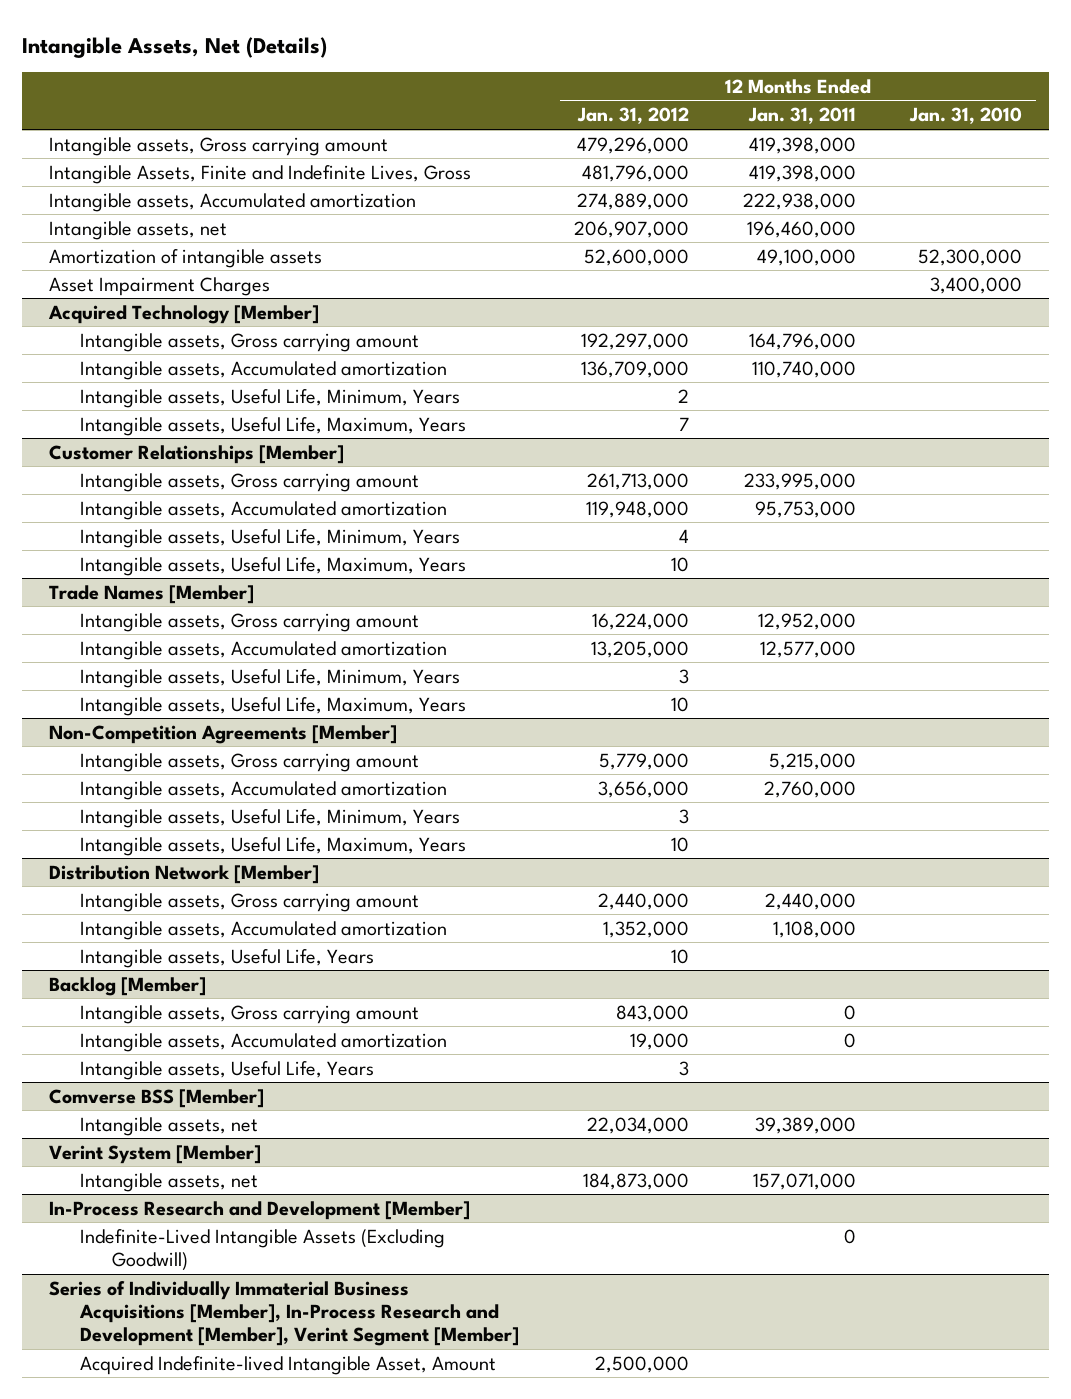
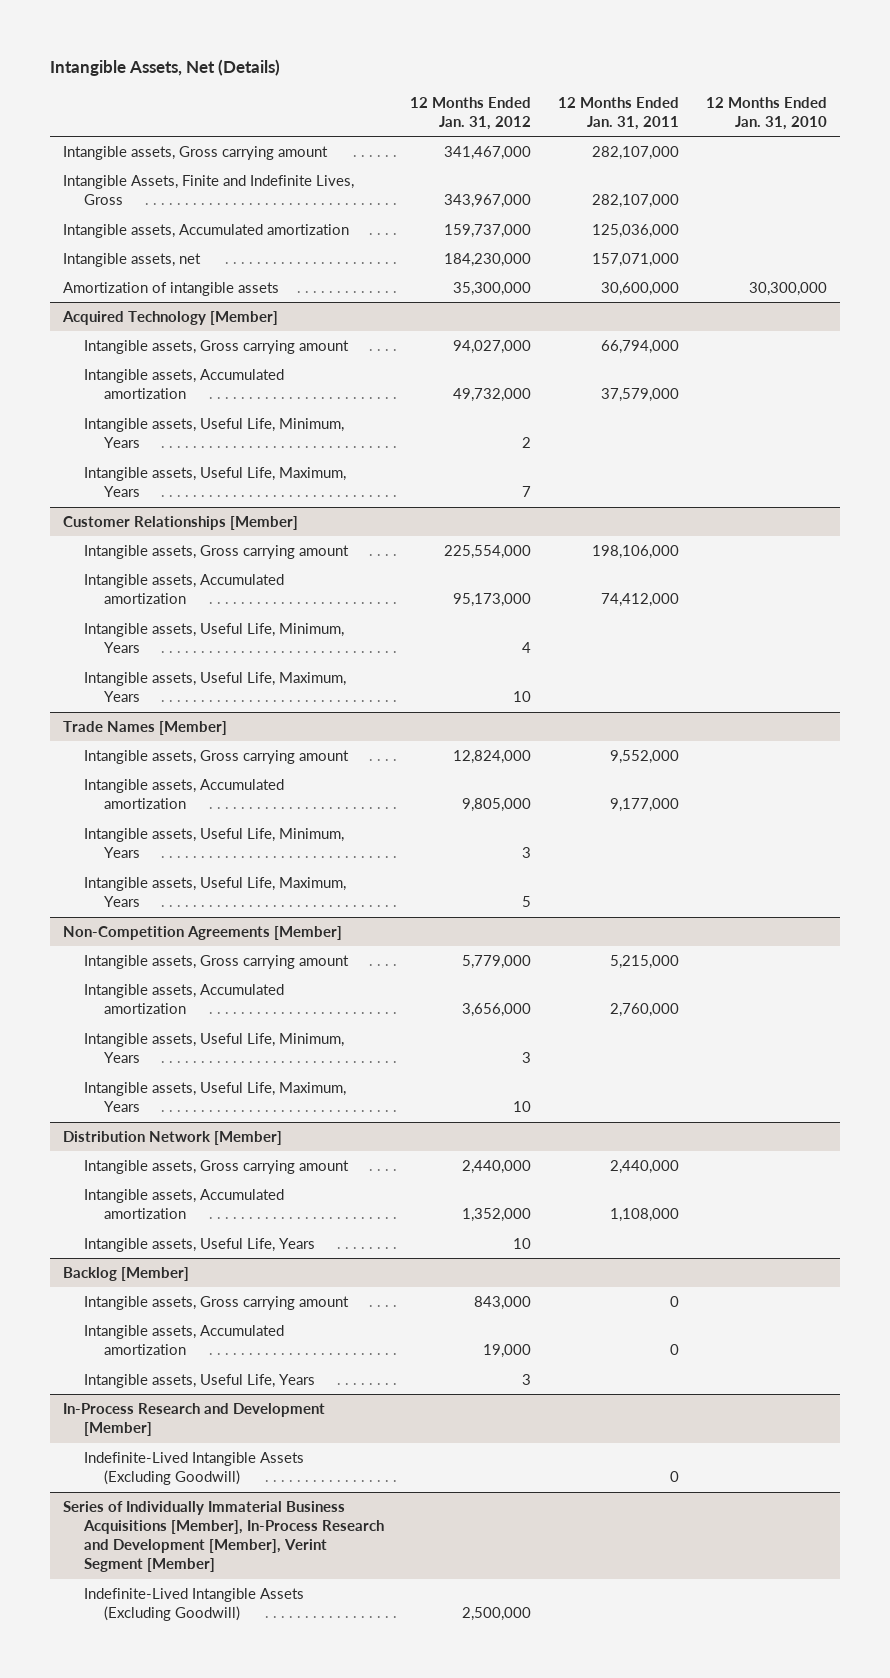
- Intangible assets, Gross carrying amount | 479,296,000 | 419,398,000 |
- Intangible Assets, Finite and Indefinite Lives, Gross | 481,796,000 | 419,398,000 |
- Intangible assets, Accumulated amortization | 274,889,000 | 222,938,000 |
- Intangible assets, net | 206,907,000 | 196,460,000 |
- Amortization of intangible assets | 52,600,000 | 49,100,000 | 52,300,000
- Asset Impairment Charges | | | 3,400,000
+ Intangible assets, Gross carrying amount | 341,467,000 | 282,107,000 |
+ Intangible Assets, Finite and Indefinite Lives, Gross | 343,967,000 | 282,107,000 |
+ Intangible assets, Accumulated amortization | 159,737,000 | 125,036,000 |
+ Intangible assets, net | 184,230,000 | 157,071,000 |
+ Amortization of intangible assets | 35,300,000 | 30,600,000 | 30,300,000
@ Acquired Technology [Member]
- Intangible assets, Gross carrying amount | 192,297,000 | 164,796,000 |
- Intangible assets, Accumulated amortization | 136,709,000 | 110,740,000 |
+ Intangible assets, Gross carrying amount | 94,027,000 | 66,794,000 |
+ Intangible assets, Accumulated amortization | 49,732,000 | 37,579,000 |
@ Customer Relationships [Member]
- Intangible assets, Gross carrying amount | 261,713,000 | 233,995,000 |
- Intangible assets, Accumulated amortization | 119,948,000 | 95,753,000 |
+ Intangible assets, Gross carrying amount | 225,554,000 | 198,106,000 |
+ Intangible assets, Accumulated amortization | 95,173,000 | 74,412,000 |
@ Trade Names [Member]
- Intangible assets, Gross carrying amount | 16,224,000 | 12,952,000 |
- Intangible assets, Accumulated amortization | 13,205,000 | 12,577,000 |
+ Intangible assets, Gross carrying amount | 12,824,000 | 9,552,000 |
+ Intangible assets, Accumulated amortization | 9,805,000 | 9,177,000 |
- Intangible assets, Useful Life, Maximum, Years | 10 | |
+ Intangible assets, Useful Life, Maximum, Years | 5 | |
- Comverse BSS [Member]
- Intangible assets, net | 22,034,000 | 39,389,000 |
- Verint System [Member]
- Intangible assets, net | 184,873,000 | 157,071,000 |
@ Series of Individually Immaterial Business Acquisitions [Member], In-Process Research and Development [Member], Verint Segment [Member]
- Acquired Indefinite-lived Intangible Asset, Amount | 2,500,000 | |
+ Indefinite-Lived Intangible Assets (Excluding Goodwill) | 2,500,000 | |

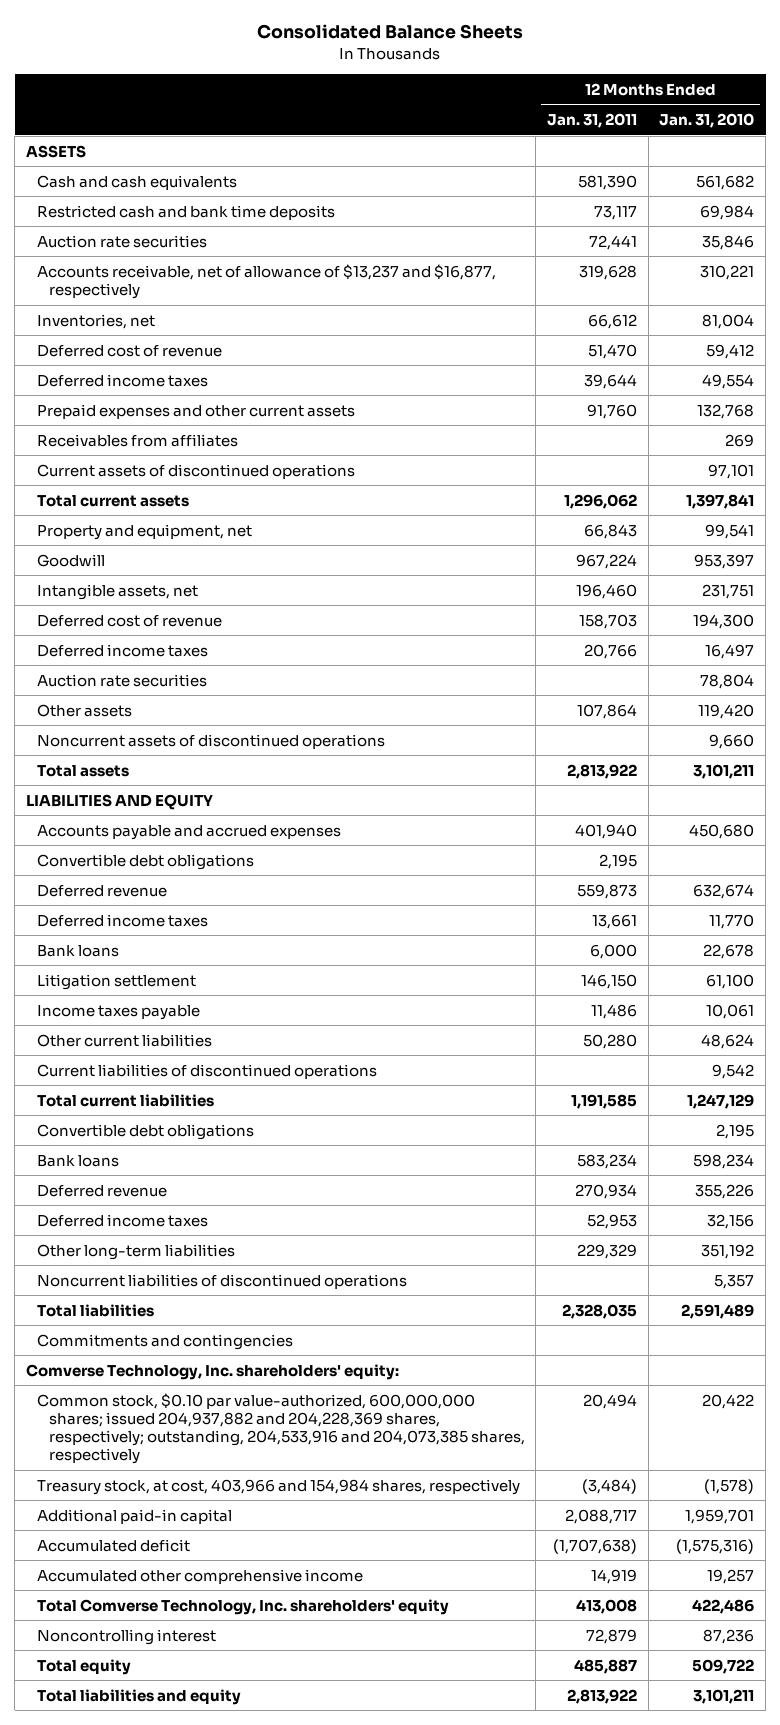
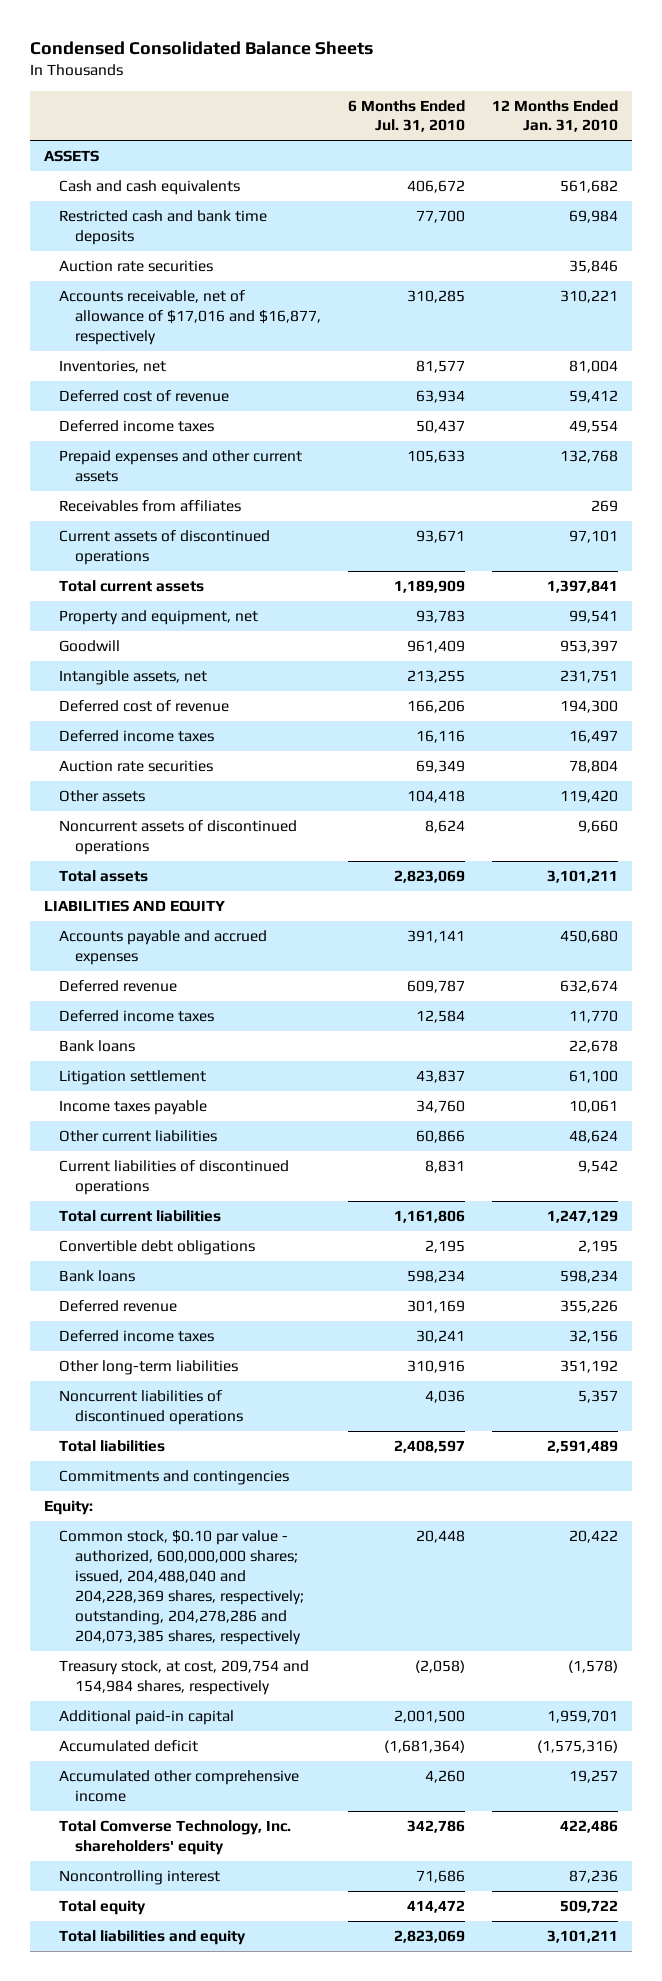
- Consolidated Balance Sheets
+ Condensed Consolidated Balance Sheets
- | 12 Months Ended Jan. 31, 2011 | 12 Months Ended Jan. 31, 2010
+ | 6 Months Ended Jul. 31, 2010 | 12 Months Ended Jan. 31, 2010
- Accounts receivable, net of allowance of $13,237 and $16,877, respectively | 319,628 | 310,221
+ Accounts receivable, net of allowance of $17,016 and $16,877, respectively | 310,285 | 310,221
- Convertible debt obligations | 2,195 |
- Comverse Technology, Inc. shareholders' equity:
- Common stock, $0.10 par value-authorized, 600,000,000 shares; issued 204,937,882 and 204,228,369 shares, respectively; outstanding, 204,533,916 and 204,073,385 shares, respectively | 20,494 | 20,422
- Treasury stock, at cost, 403,966 and 154,984 shares, respectively | (3,484) | (1,578)
+ Equity:
+ Common stock, $0.10 par value - authorized, 600,000,000 shares; issued, 204,488,040 and 204,228,369 shares, respectively; outstanding, 204,278,286 and 204,073,385 shares, respectively | 20,448 | 20,422
+ Treasury stock, at cost, 209,754 and 154,984 shares, respectively | (2,058) | (1,578)

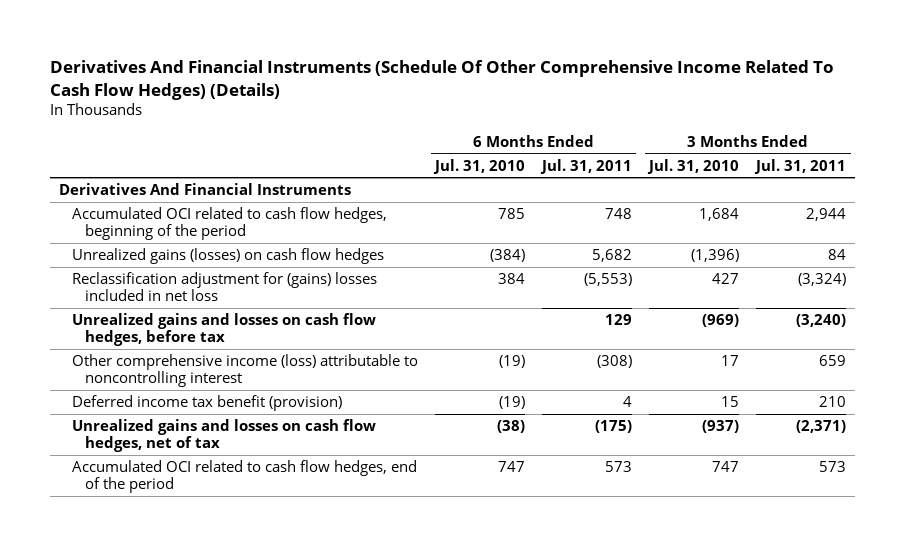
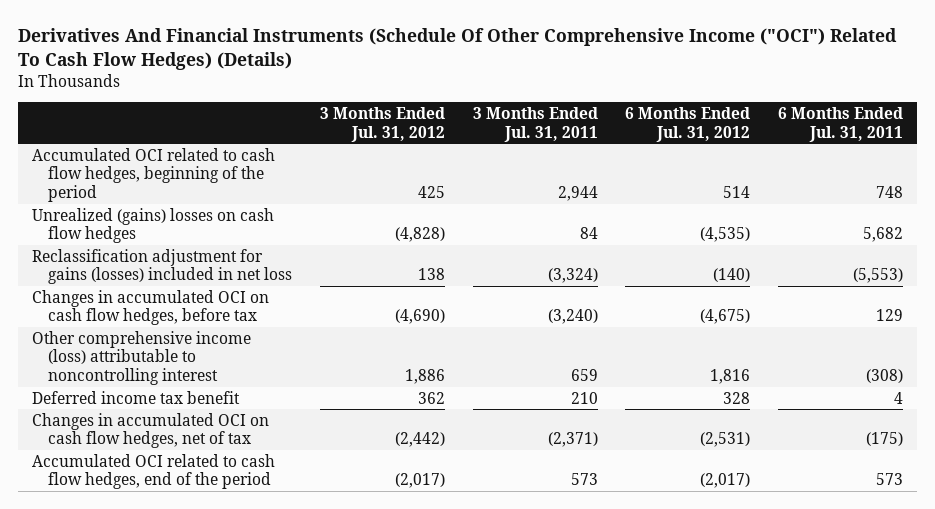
- Derivatives And Financial Instruments (Schedule Of Other Comprehensive Income Related To Cash Flow Hedges) (Details)
+ Derivatives And Financial Instruments (Schedule Of Other Comprehensive Income ("OCI") Related To Cash Flow Hedges) (Details)
- | 6 Months Ended Jul. 31, 2010 | 6 Months Ended Jul. 31, 2011 | 3 Months Ended Jul. 31, 2010 | 3 Months Ended Jul. 31, 2011
+ | 3 Months Ended Jul. 31, 2012 | 3 Months Ended Jul. 31, 2011 | 6 Months Ended Jul. 31, 2012 | 6 Months Ended Jul. 31, 2011
- Derivatives And Financial Instruments
- Unrealized gains (losses) on cash flow hedges | (384) | 5,682 | (1,396) | 84
- Reclassification adjustment for (gains) losses included in net loss | 384 | (5,553) | 427 | (3,324)
- Unrealized gains and losses on cash flow hedges, before tax | | 129 | (969) | (3,240)
+ Unrealized (gains) losses on cash flow hedges | (4,828) | 84 | (4,535) | 5,682
+ Reclassification adjustment for gains (losses) included in net loss | 138 | (3,324) | (140) | (5,553)
+ Changes in accumulated OCI on cash flow hedges, before tax | (4,690) | (3,240) | (4,675) | 129
- Deferred income tax benefit (provision) | (19) | 4 | 15 | 210
- Unrealized gains and losses on cash flow hedges, net of tax | (38) | (175) | (937) | (2,371)
+ Deferred income tax benefit | 362 | 210 | 328 | 4
+ Changes in accumulated OCI on cash flow hedges, net of tax | (2,442) | (2,371) | (2,531) | (175)

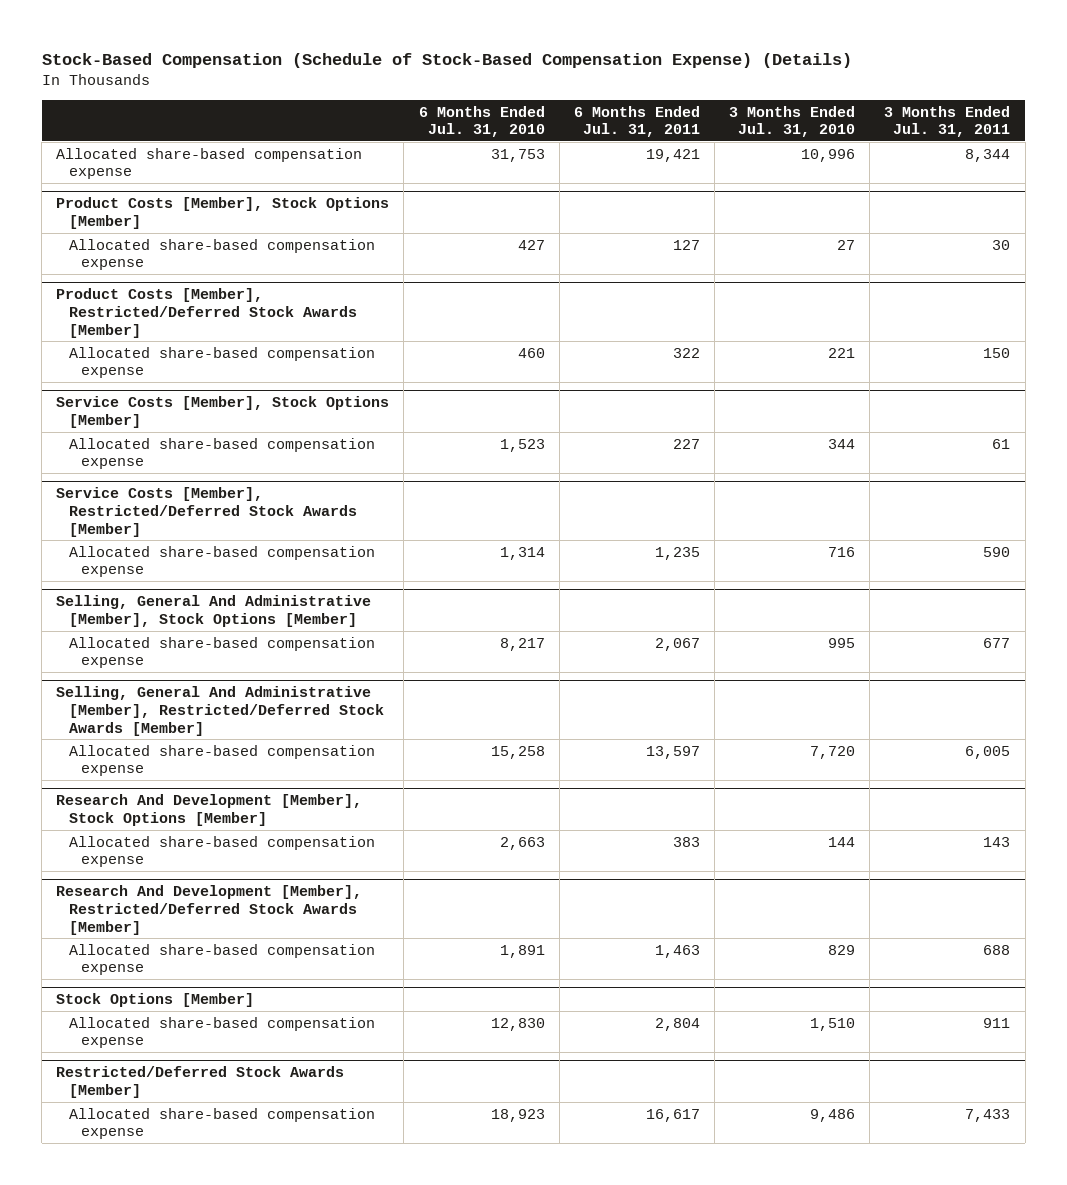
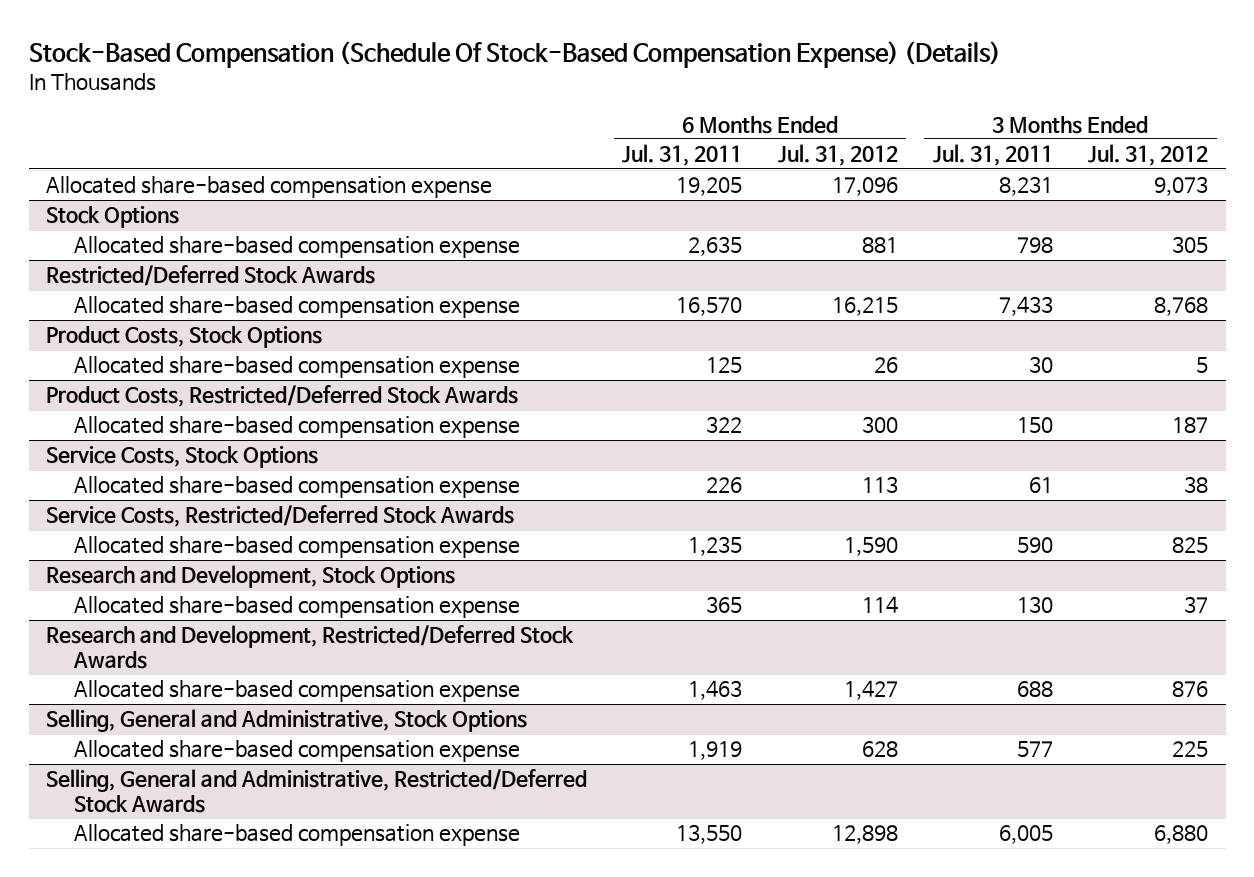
- Stock-Based Compensation (Schedule of Stock-Based Compensation Expense) (Details)
+ Stock-Based Compensation (Schedule Of Stock-Based Compensation Expense) (Details)
- | 6 Months Ended Jul. 31, 2010 | 6 Months Ended Jul. 31, 2011 | 3 Months Ended Jul. 31, 2010 | 3 Months Ended Jul. 31, 2011
+ | 6 Months Ended Jul. 31, 2011 | 6 Months Ended Jul. 31, 2012 | 3 Months Ended Jul. 31, 2011 | 3 Months Ended Jul. 31, 2012
- Allocated share-based compensation expense | 31,753 | 19,421 | 10,996 | 8,344
- Product Costs [Member], Stock Options [Member]
- Allocated share-based compensation expense | 427 | 127 | 27 | 30
- Product Costs [Member], Restricted/Deferred Stock Awards [Member]
+ Allocated share-based compensation expense | 19,205 | 17,096 | 8,231 | 9,073
+ Stock Options
+ Allocated share-based compensation expense | 2,635 | 881 | 798 | 305
+ Restricted/Deferred Stock Awards
+ Allocated share-based compensation expense | 16,570 | 16,215 | 7,433 | 8,768
+ Product Costs, Stock Options
+ Allocated share-based compensation expense | 125 | 26 | 30 | 5
+ Product Costs, Restricted/Deferred Stock Awards
- Service Costs [Member], Stock Options [Member]
- Allocated share-based compensation expense | 1,523 | 227 | 344 | 61
- Service Costs [Member], Restricted/Deferred Stock Awards [Member]
+ Service Costs, Stock Options
+ Allocated share-based compensation expense | 226 | 113 | 61 | 38
+ Service Costs, Restricted/Deferred Stock Awards
- Selling, General And Administrative [Member], Stock Options [Member]
- Allocated share-based compensation expense | 8,217 | 2,067 | 995 | 677
- Selling, General And Administrative [Member], Restricted/Deferred Stock Awards [Member]
- Allocated share-based compensation expense | 15,258 | 13,597 | 7,720 | 6,005
- Research And Development [Member], Stock Options [Member]
- Allocated share-based compensation expense | 2,663 | 383 | 144 | 143
- Research And Development [Member], Restricted/Deferred Stock Awards [Member]
+ Research and Development, Stock Options
+ Allocated share-based compensation expense | 365 | 114 | 130 | 37
+ Research and Development, Restricted/Deferred Stock Awards
- Stock Options [Member]
- Allocated share-based compensation expense | 12,830 | 2,804 | 1,510 | 911
- Restricted/Deferred Stock Awards [Member]
- Allocated share-based compensation expense | 18,923 | 16,617 | 9,486 | 7,433
+ Selling, General and Administrative, Stock Options
+ Allocated share-based compensation expense | 1,919 | 628 | 577 | 225
+ Selling, General and Administrative, Restricted/Deferred Stock Awards
+ Allocated share-based compensation expense | 13,550 | 12,898 | 6,005 | 6,880

